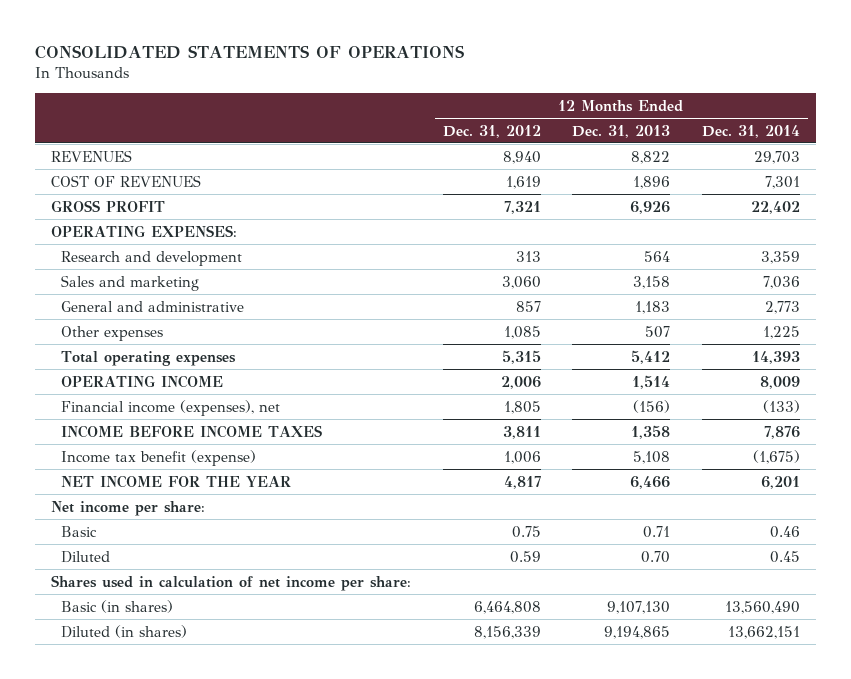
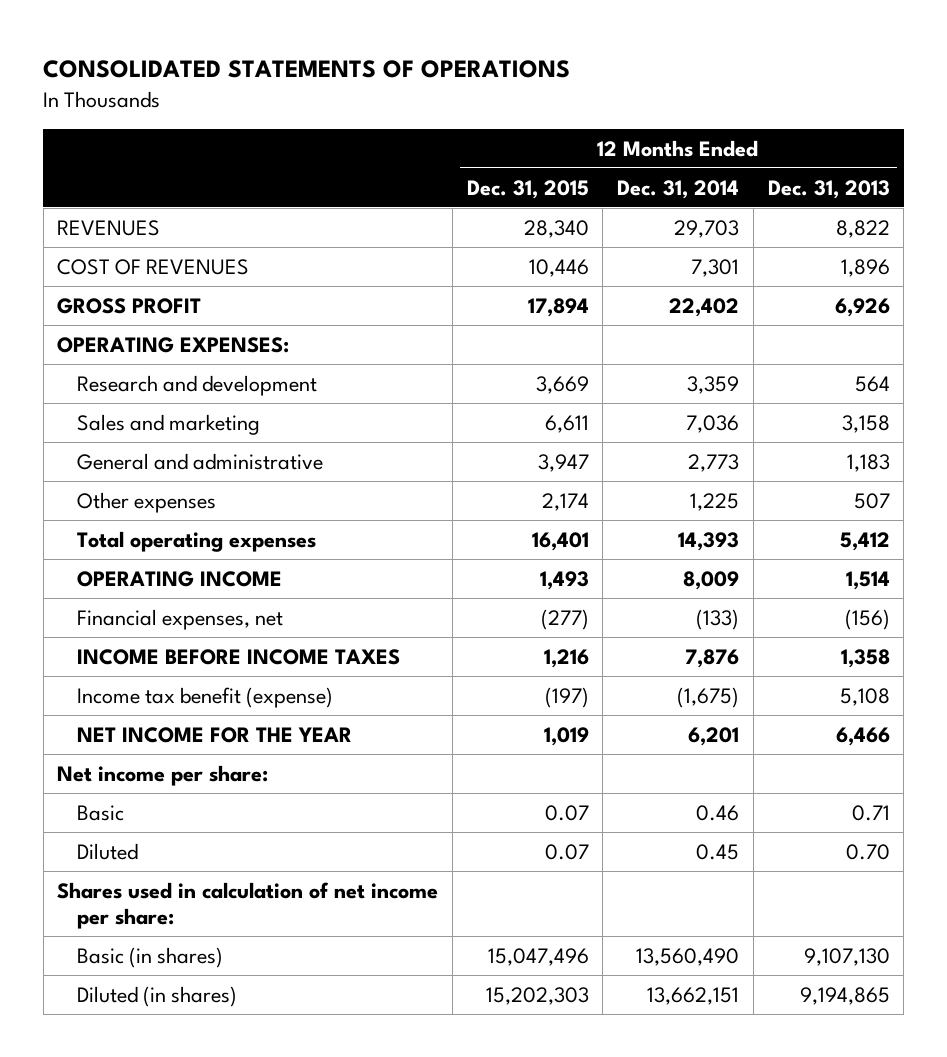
- | 12 Months Ended Dec. 31, 2012 | 12 Months Ended Dec. 31, 2013 | 12 Months Ended Dec. 31, 2014
+ | 12 Months Ended Dec. 31, 2015 | 12 Months Ended Dec. 31, 2014 | 12 Months Ended Dec. 31, 2013
- Financial income (expenses), net | 1,805 | (156) | (133)
+ Financial expenses, net | (277) | (133) | (156)

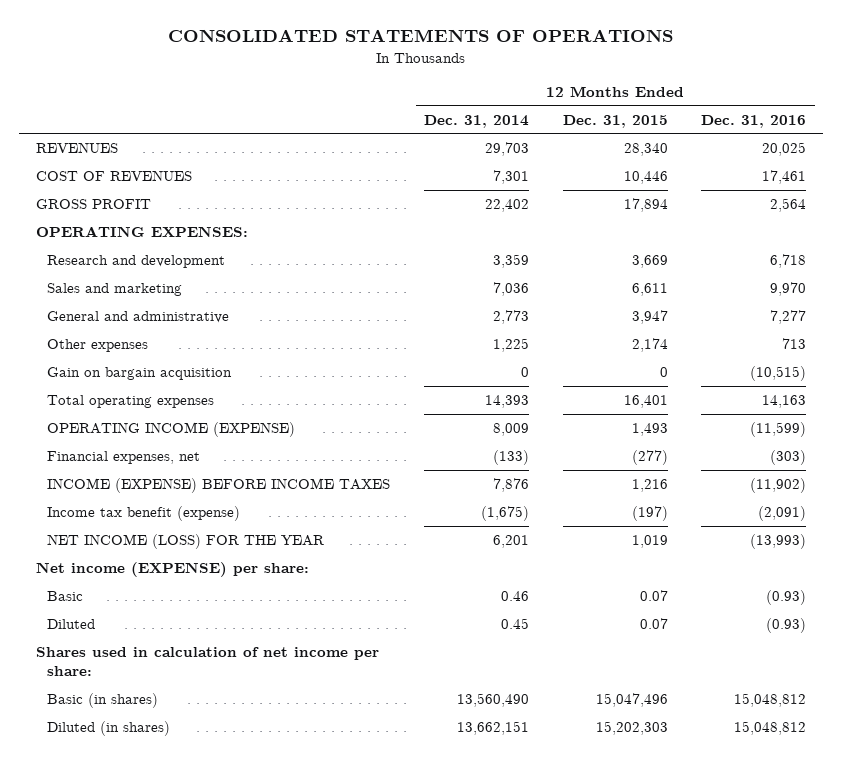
- | 12 Months Ended Dec. 31, 2015 | 12 Months Ended Dec. 31, 2014 | 12 Months Ended Dec. 31, 2013
+ | 12 Months Ended Dec. 31, 2014 | 12 Months Ended Dec. 31, 2015 | 12 Months Ended Dec. 31, 2016
+ Gain on bargain acquisition | 0 | 0 | (10,515)
- OPERATING INCOME | 1,493 | 8,009 | 1,514
+ OPERATING INCOME (EXPENSE) | 8,009 | 1,493 | (11,599)
- INCOME BEFORE INCOME TAXES | 1,216 | 7,876 | 1,358
+ INCOME (EXPENSE) BEFORE INCOME TAXES | 7,876 | 1,216 | (11,902)
- NET INCOME FOR THE YEAR | 1,019 | 6,201 | 6,466
- Net income per share:
+ NET INCOME (LOSS) FOR THE YEAR | 6,201 | 1,019 | (13,993)
+ Net income (EXPENSE) per share:

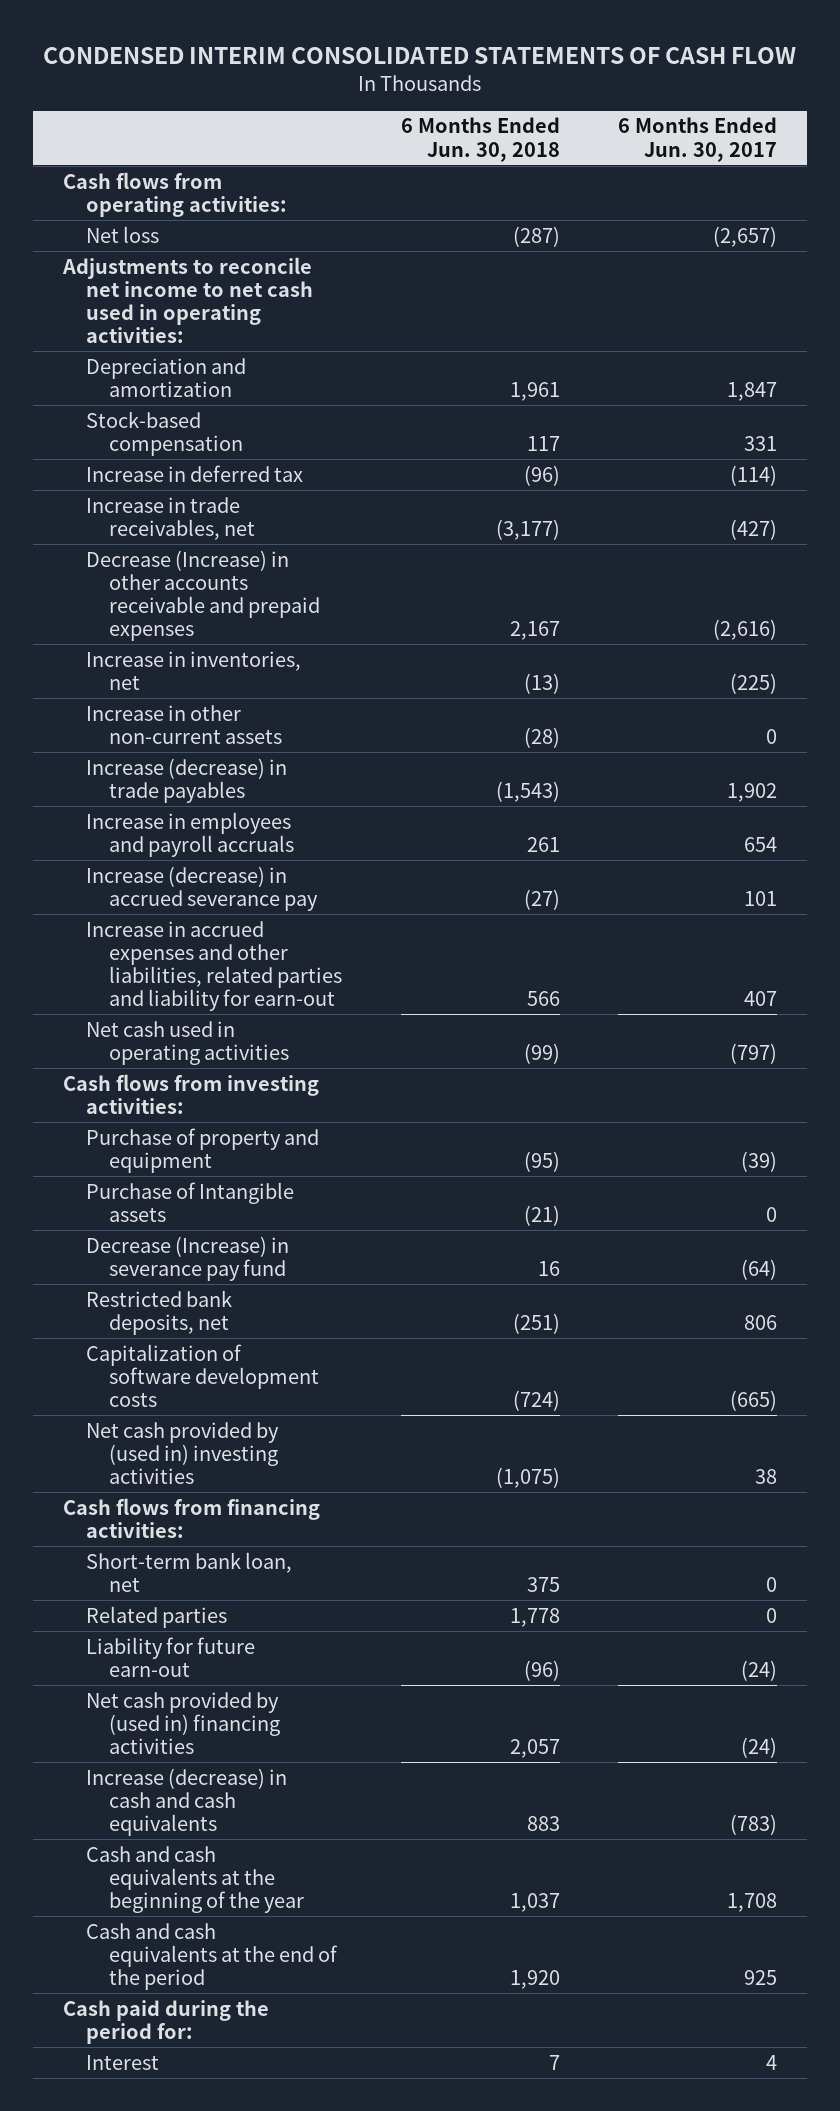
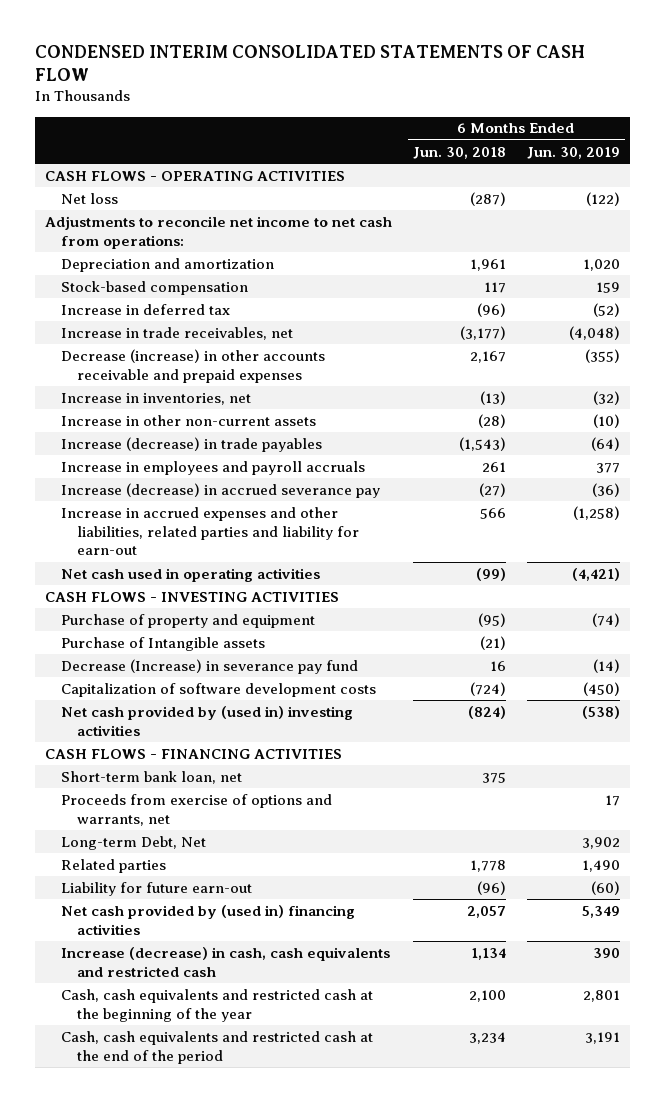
- | 6 Months Ended Jun. 30, 2018 | 6 Months Ended Jun. 30, 2017
+ | 6 Months Ended Jun. 30, 2018 | 6 Months Ended Jun. 30, 2019
- Cash flows from operating activities:
+ CASH FLOWS - OPERATING ACTIVITIES
- Adjustments to reconcile net income to net cash used in operating activities:
+ Adjustments to reconcile net income to net cash from operations:
- Decrease (Increase) in other accounts receivable and prepaid expenses | 2,167 | (2,616)
+ Decrease (increase) in other accounts receivable and prepaid expenses | 2,167 | (355)
- Cash flows from investing activities:
+ CASH FLOWS - INVESTING ACTIVITIES
- Restricted bank deposits, net | (251) | 806
- Net cash provided by (used in) investing activities | (1,075) | 38
- Cash flows from financing activities:
+ Net cash provided by (used in) investing activities | (824) | (538)
+ CASH FLOWS - FINANCING ACTIVITIES
+ Proceeds from exercise of options and warrants, net | | 17
+ Long-term Debt, Net | | 3,902
- Increase (decrease) in cash and cash equivalents | 883 | (783)
- Cash and cash equivalents at the beginning of the year | 1,037 | 1,708
- Cash and cash equivalents at the end of the period | 1,920 | 925
- Cash paid during the period for:
- Interest | 7 | 4
+ Increase (decrease) in cash, cash equivalents and restricted cash | 1,134 | 390
+ Cash, cash equivalents and restricted cash at the beginning of the year | 2,100 | 2,801
+ Cash, cash equivalents and restricted cash at the end of the period | 3,234 | 3,191

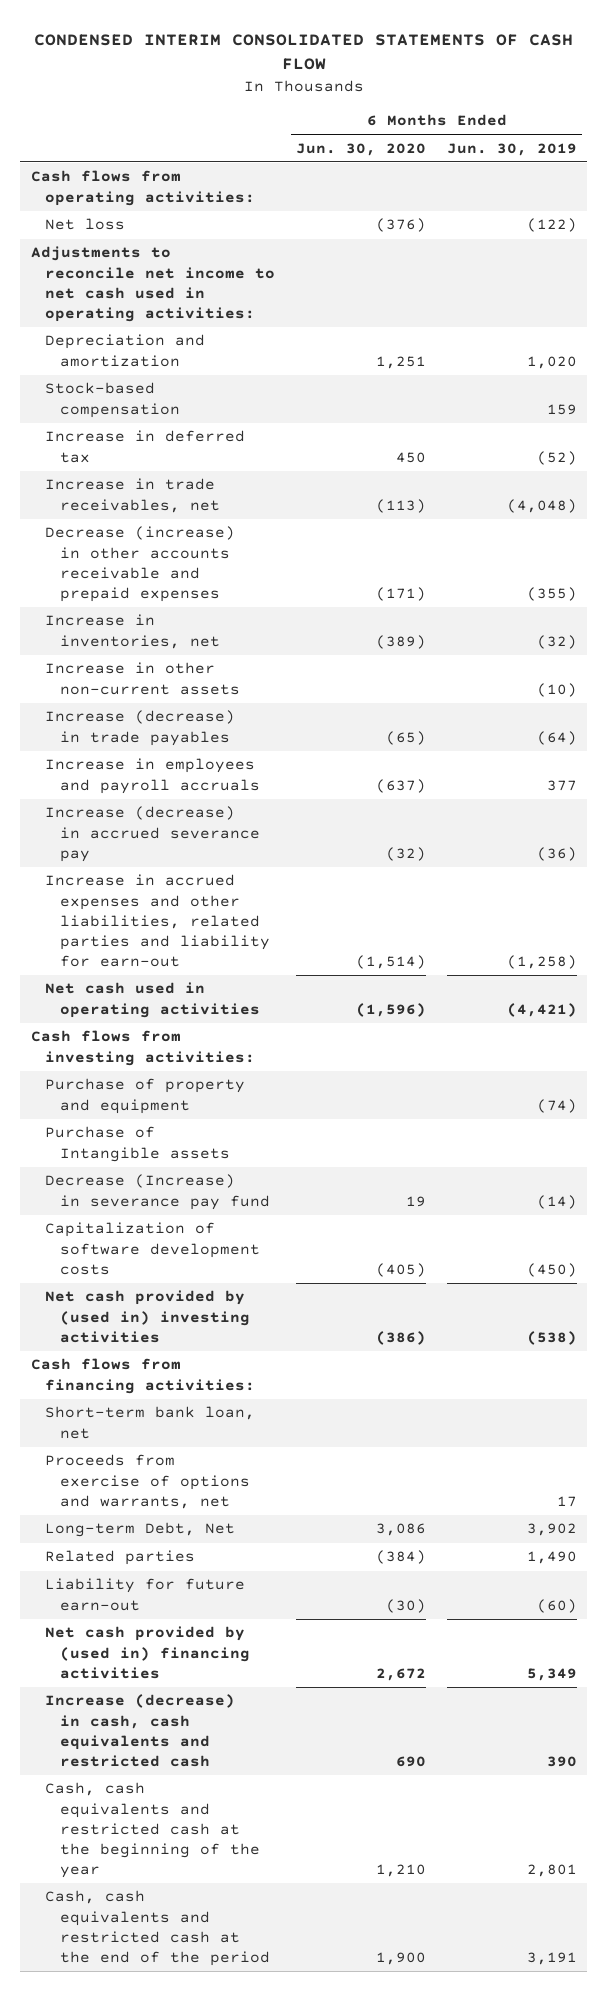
- | 6 Months Ended Jun. 30, 2018 | 6 Months Ended Jun. 30, 2019
+ | 6 Months Ended Jun. 30, 2020 | 6 Months Ended Jun. 30, 2019
- CASH FLOWS - OPERATING ACTIVITIES
+ Cash flows from operating activities:
- Adjustments to reconcile net income to net cash from operations:
+ Adjustments to reconcile net income to net cash used in operating activities:
- CASH FLOWS - INVESTING ACTIVITIES
+ Cash flows from investing activities:
- CASH FLOWS - FINANCING ACTIVITIES
+ Cash flows from financing activities:

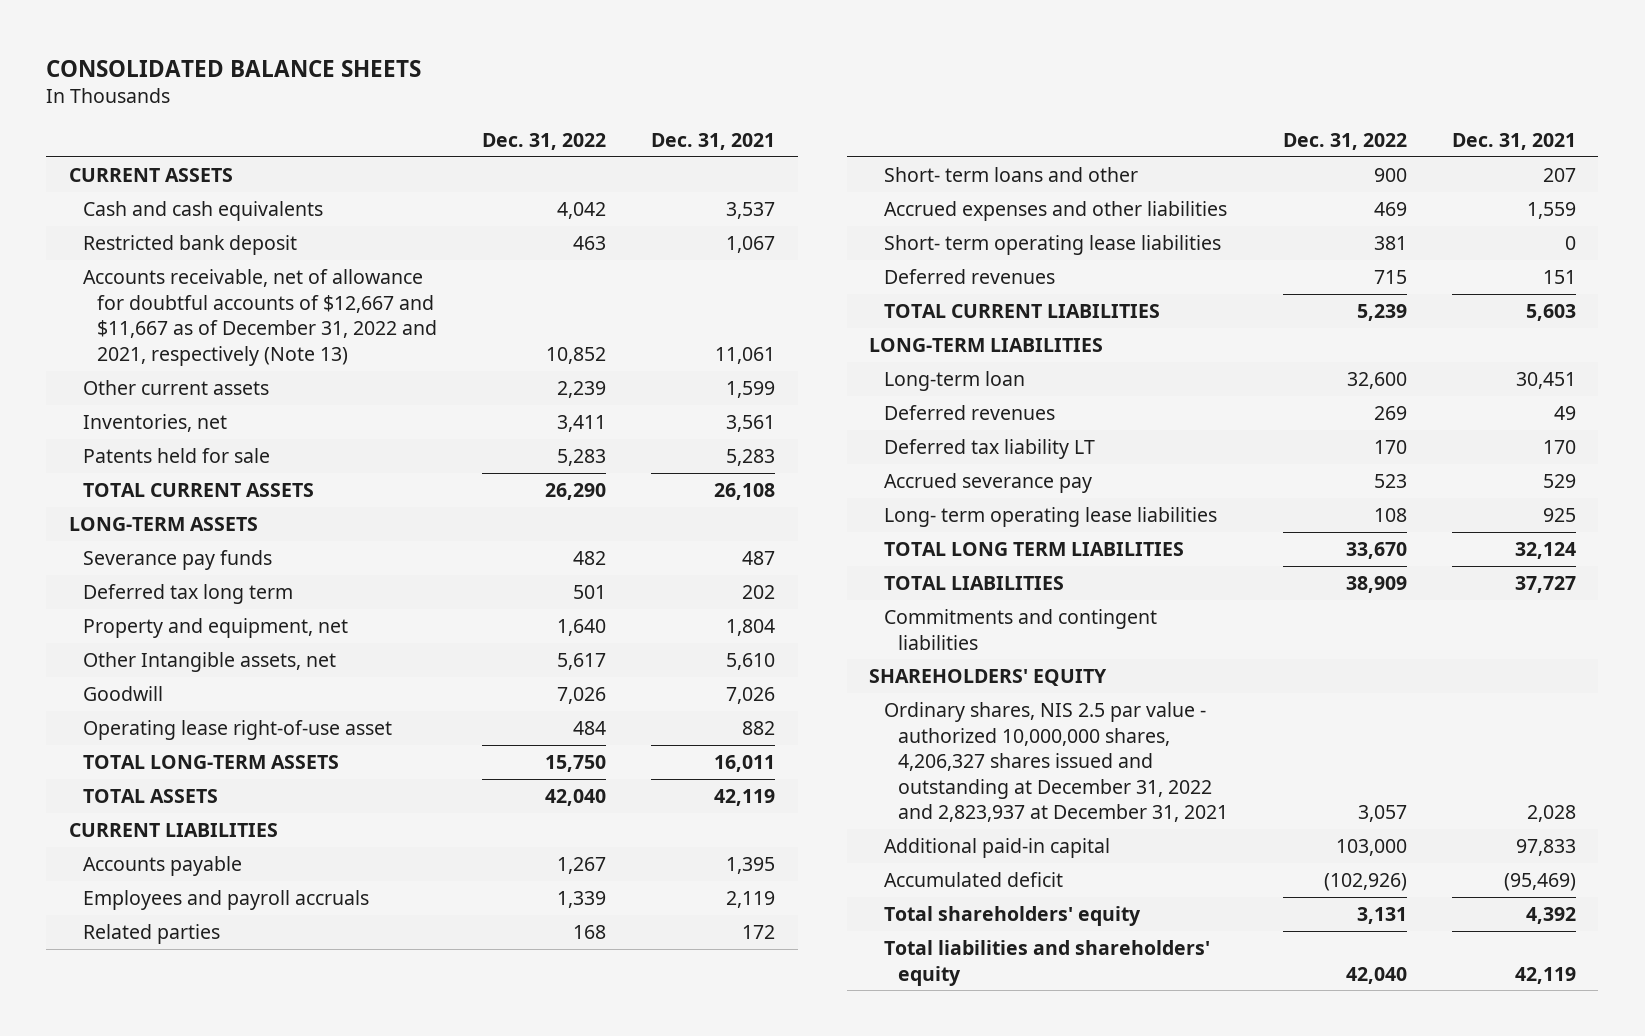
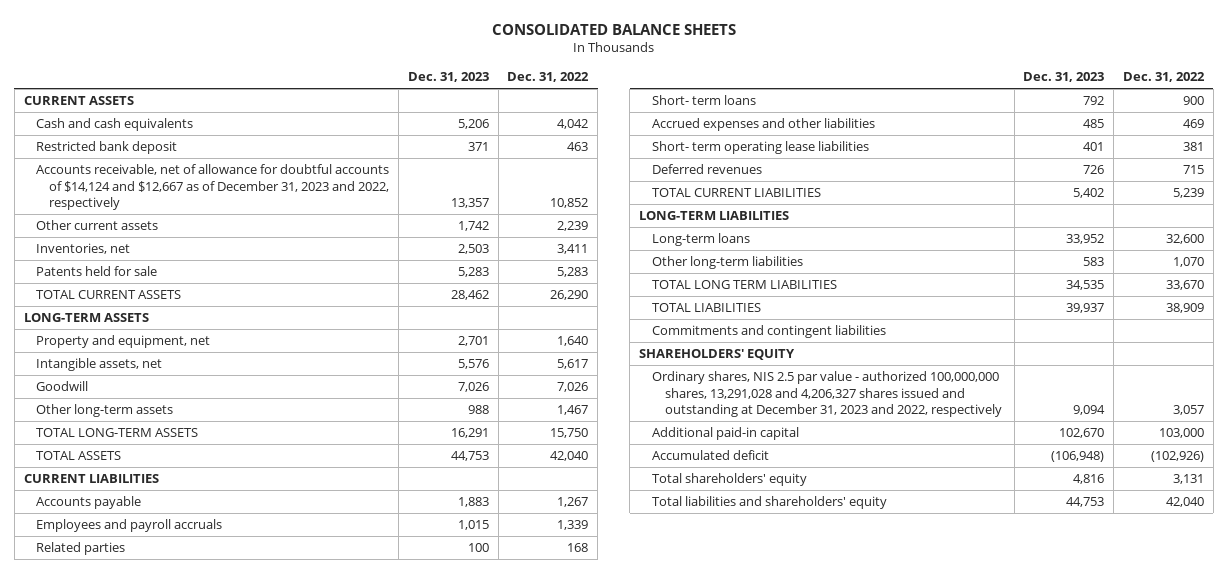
- | Dec. 31, 2022 | Dec. 31, 2021
+ | Dec. 31, 2023 | Dec. 31, 2022
- Accounts receivable, net of allowance for doubtful accounts of $12,667 and $11,667 as of December 31, 2022 and 2021, respectively (Note 13) | 10,852 | 11,061
+ Accounts receivable, net of allowance for doubtful accounts of $14,124 and $12,667 as of December 31, 2023 and 2022, respectively | 13,357 | 10,852
- Severance pay funds | 482 | 487
- Deferred tax long term | 501 | 202
- Other Intangible assets, net | 5,617 | 5,610
+ Intangible assets, net | 5,576 | 5,617
- Operating lease right-of-use asset | 484 | 882
+ Other long-term assets | 988 | 1,467
- Short- term loans and other | 900 | 207
+ Short- term loans | 792 | 900
- Long-term loan | 32,600 | 30,451
- Deferred revenues | 269 | 49
- Deferred tax liability LT | 170 | 170
- Accrued severance pay | 523 | 529
- Long- term operating lease liabilities | 108 | 925
+ Long-term loans | 33,952 | 32,600
+ Other long-term liabilities | 583 | 1,070
- Ordinary shares, NIS 2.5 par value - authorized 10,000,000 shares, 4,206,327 shares issued and outstanding at December 31, 2022 and 2,823,937 at December 31, 2021 | 3,057 | 2,028
+ Ordinary shares, NIS 2.5 par value - authorized 100,000,000 shares, 13,291,028 and 4,206,327 shares issued and outstanding at December 31, 2023 and 2022, respectively | 9,094 | 3,057

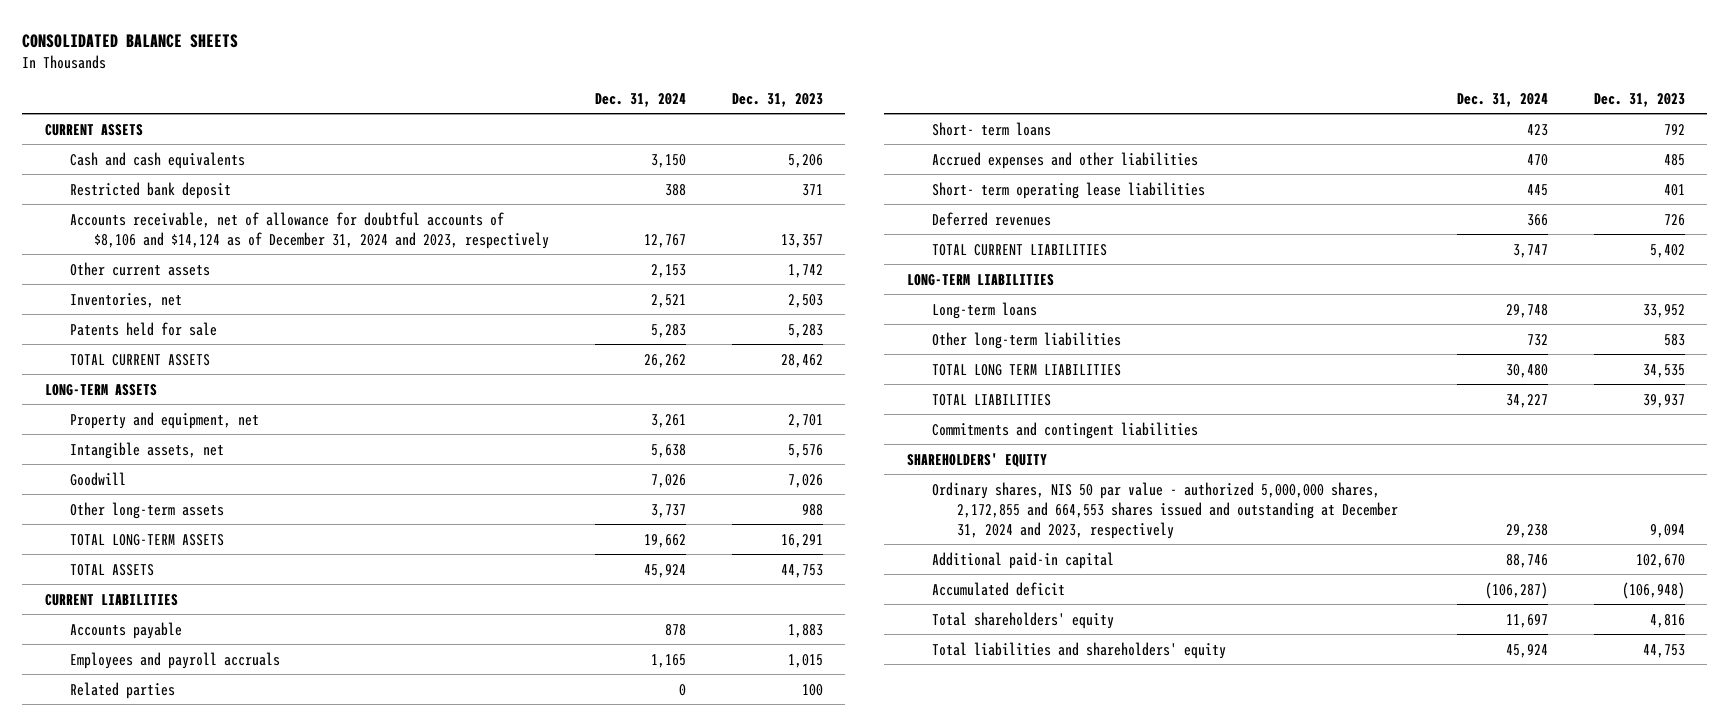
- | Dec. 31, 2023 | Dec. 31, 2022
+ | Dec. 31, 2024 | Dec. 31, 2023
- Accounts receivable, net of allowance for doubtful accounts of $14,124 and $12,667 as of December 31, 2023 and 2022, respectively | 13,357 | 10,852
+ Accounts receivable, net of allowance for doubtful accounts of $8,106 and $14,124 as of December 31, 2024 and 2023, respectively | 12,767 | 13,357
- Ordinary shares, NIS 2.5 par value - authorized 100,000,000 shares, 13,291,028 and 4,206,327 shares issued and outstanding at December 31, 2023 and 2022, respectively | 9,094 | 3,057
+ Ordinary shares, NIS 50 par value - authorized 5,000,000 shares, 2,172,855 and 664,553 shares issued and outstanding at December 31, 2024 and 2023, respectively | 29,238 | 9,094

